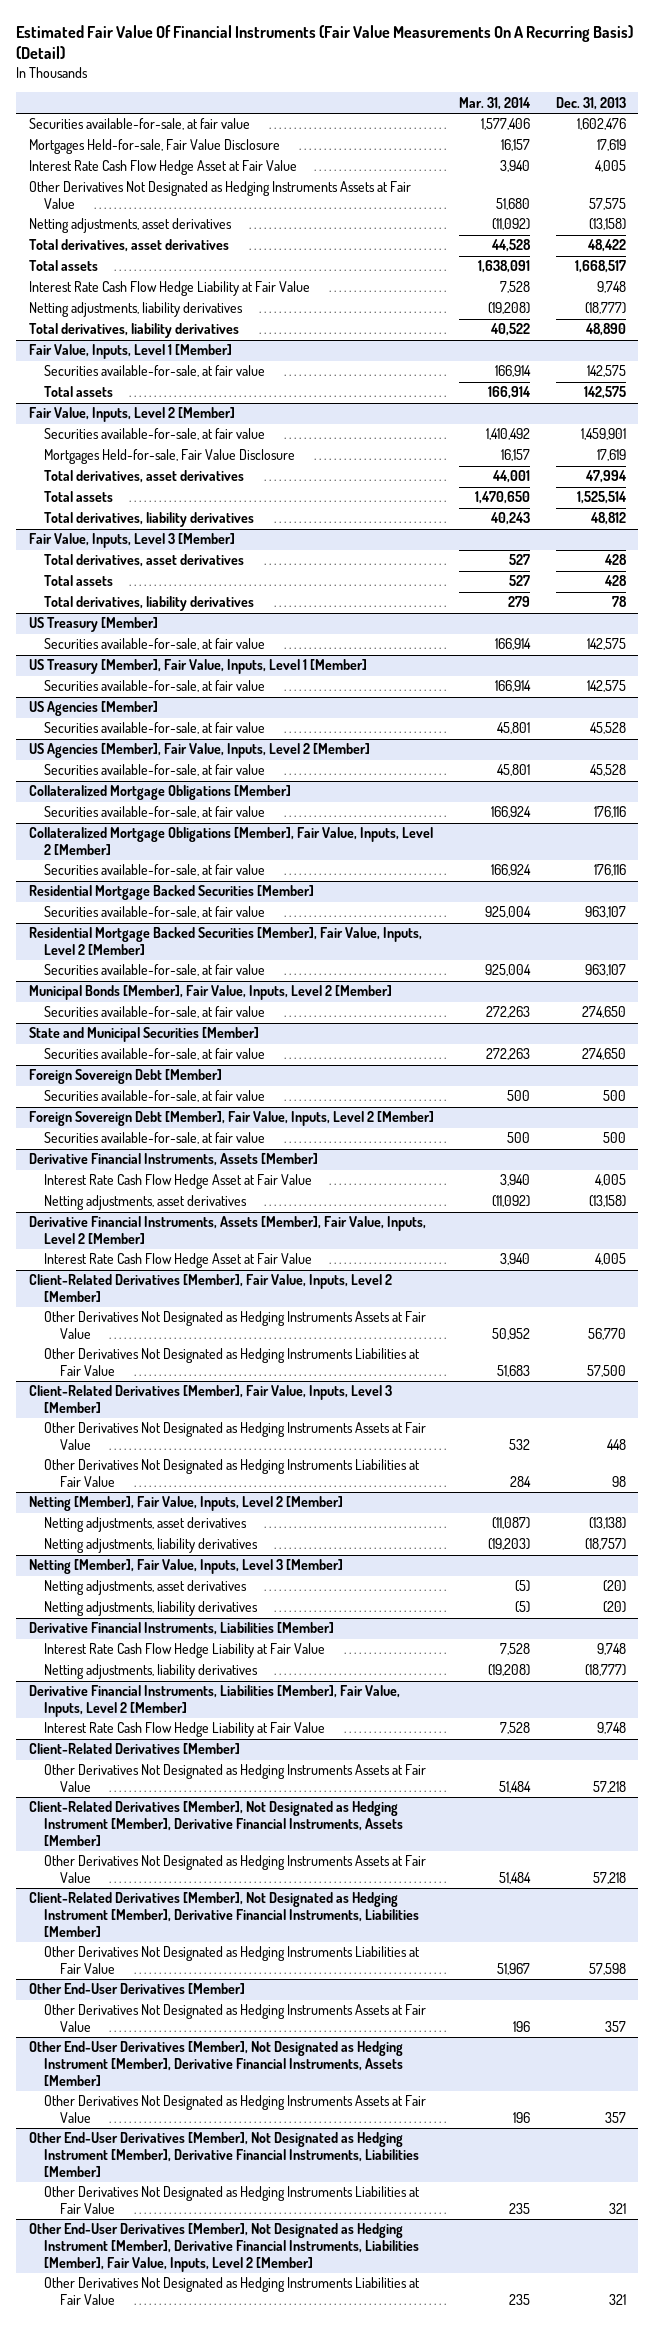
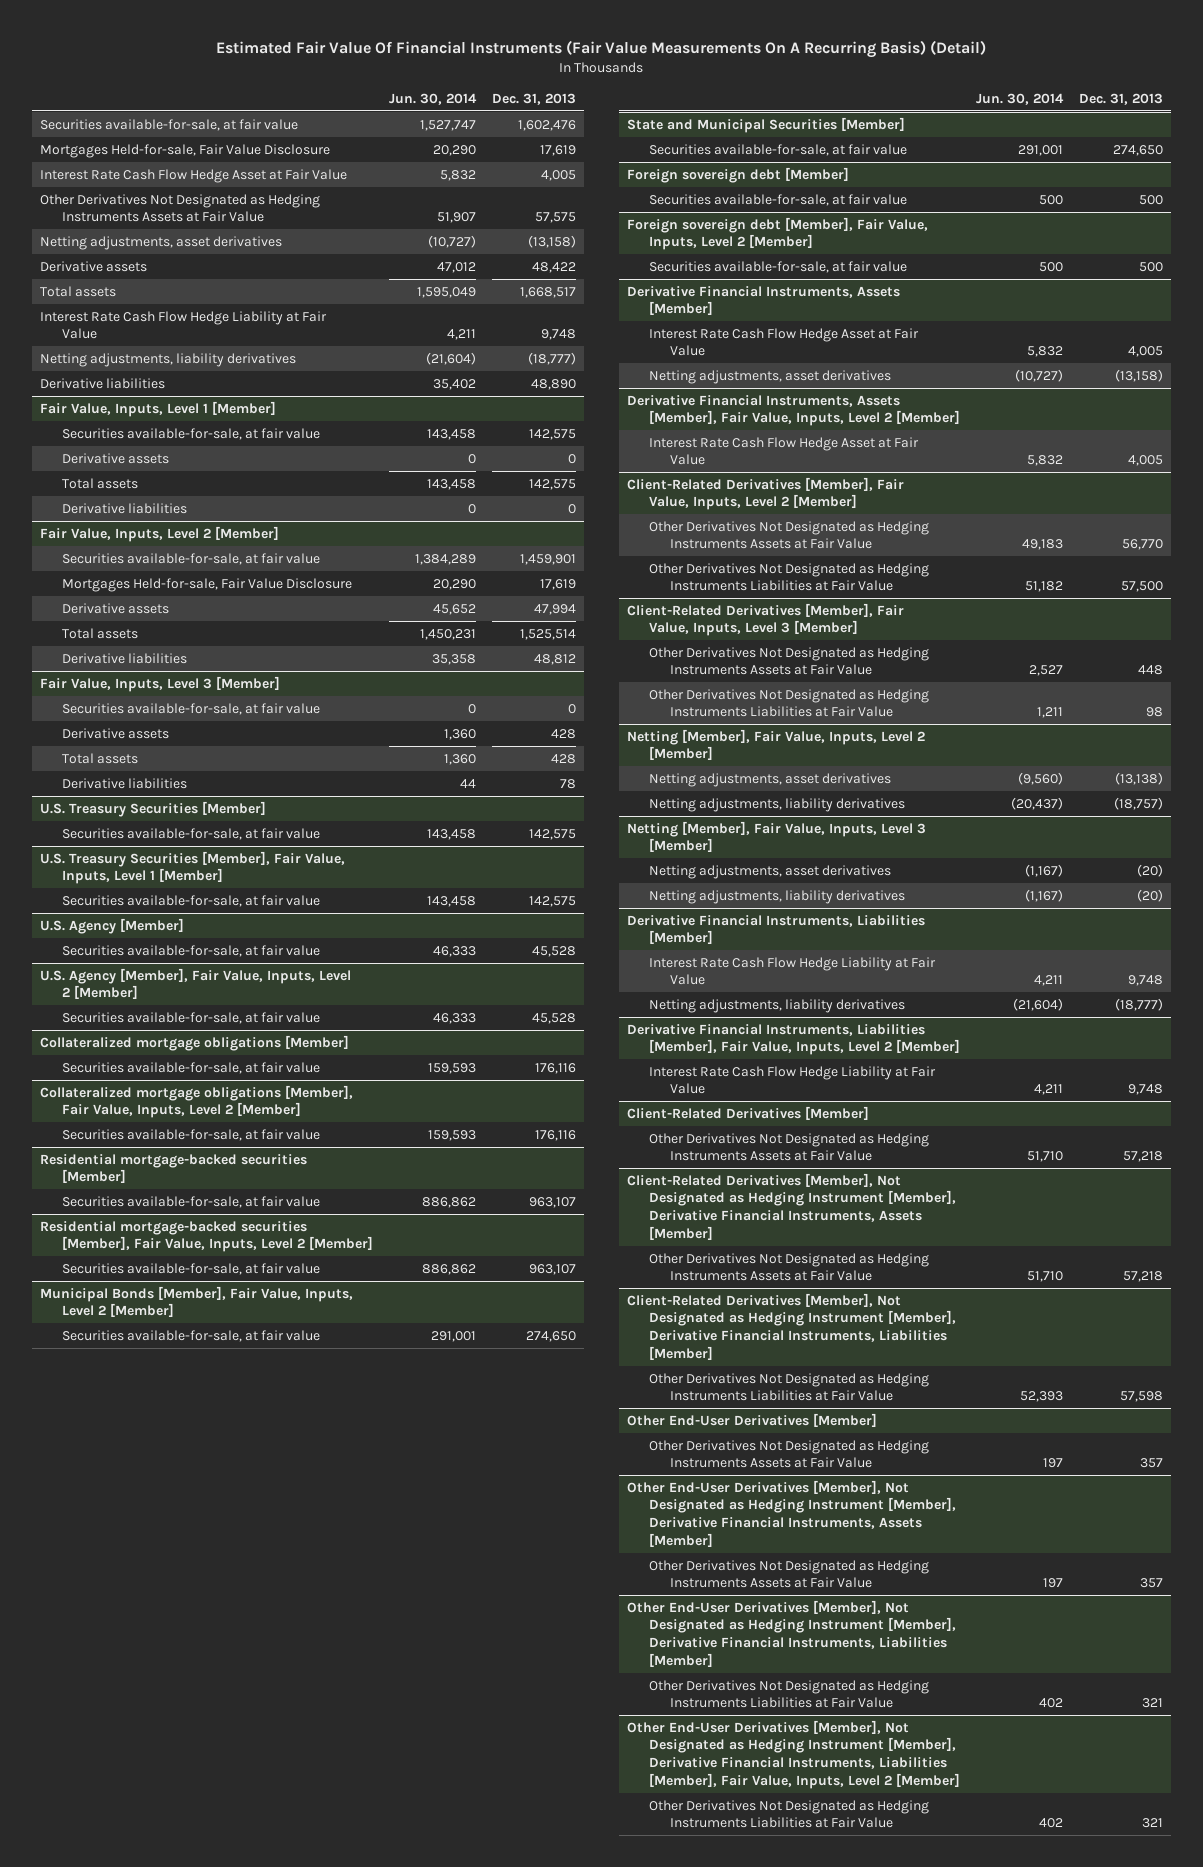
- | Mar. 31, 2014 | Dec. 31, 2013
+ | Jun. 30, 2014 | Dec. 31, 2013
- Total derivatives, asset derivatives | 44,528 | 48,422
+ Derivative assets | 47,012 | 48,422
- Total derivatives, liability derivatives | 40,522 | 48,890
+ Derivative liabilities | 35,402 | 48,890
@ Fair Value, Inputs, Level 1 [Member]
+ Derivative assets | 0 | 0
+ Derivative liabilities | 0 | 0
@ Fair Value, Inputs, Level 2 [Member]
- Total derivatives, asset derivatives | 44,001 | 47,994
+ Derivative assets | 45,652 | 47,994
- Total derivatives, liability derivatives | 40,243 | 48,812
+ Derivative liabilities | 35,358 | 48,812
@ Fair Value, Inputs, Level 3 [Member]
- Total derivatives, asset derivatives | 527 | 428
+ Securities available-for-sale, at fair value | 0 | 0
+ Derivative assets | 1,360 | 428
- Total derivatives, liability derivatives | 279 | 78
- US Treasury [Member]
@ Fair Value, Inputs, Level 3 [Member]
+ Derivative liabilities | 44 | 78
+ U.S. Treasury Securities [Member]
- US Treasury [Member], Fair Value, Inputs, Level 1 [Member]
+ U.S. Treasury Securities [Member], Fair Value, Inputs, Level 1 [Member]
- US Agencies [Member]
+ U.S. Agency [Member]
- US Agencies [Member], Fair Value, Inputs, Level 2 [Member]
+ U.S. Agency [Member], Fair Value, Inputs, Level 2 [Member]
- Collateralized Mortgage Obligations [Member]
+ Collateralized mortgage obligations [Member]
- Collateralized Mortgage Obligations [Member], Fair Value, Inputs, Level 2 [Member]
+ Collateralized mortgage obligations [Member], Fair Value, Inputs, Level 2 [Member]
- Residential Mortgage Backed Securities [Member]
+ Residential mortgage-backed securities [Member]
- Residential Mortgage Backed Securities [Member], Fair Value, Inputs, Level 2 [Member]
+ Residential mortgage-backed securities [Member], Fair Value, Inputs, Level 2 [Member]
- Foreign Sovereign Debt [Member]
+ Foreign sovereign debt [Member]
- Foreign Sovereign Debt [Member], Fair Value, Inputs, Level 2 [Member]
+ Foreign sovereign debt [Member], Fair Value, Inputs, Level 2 [Member]

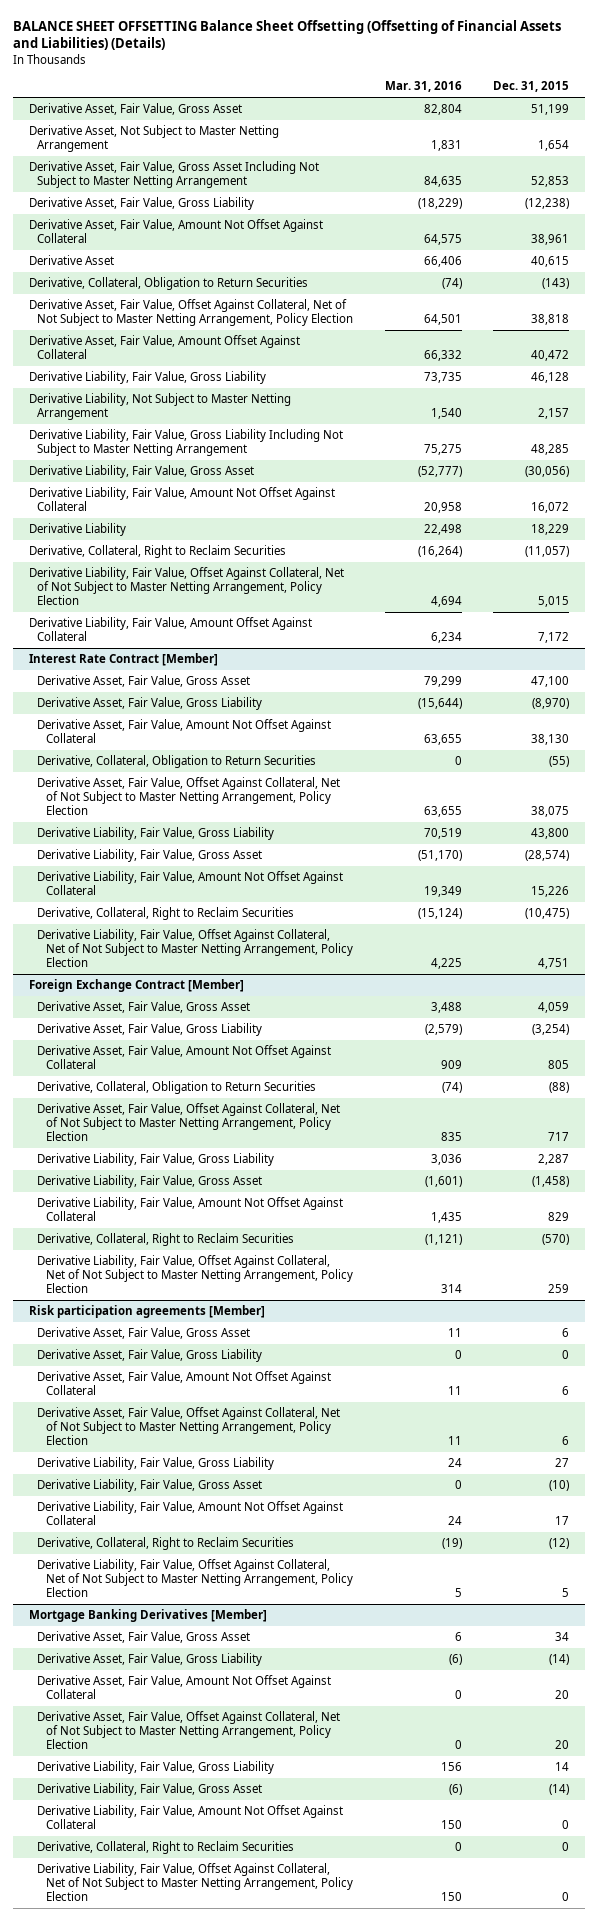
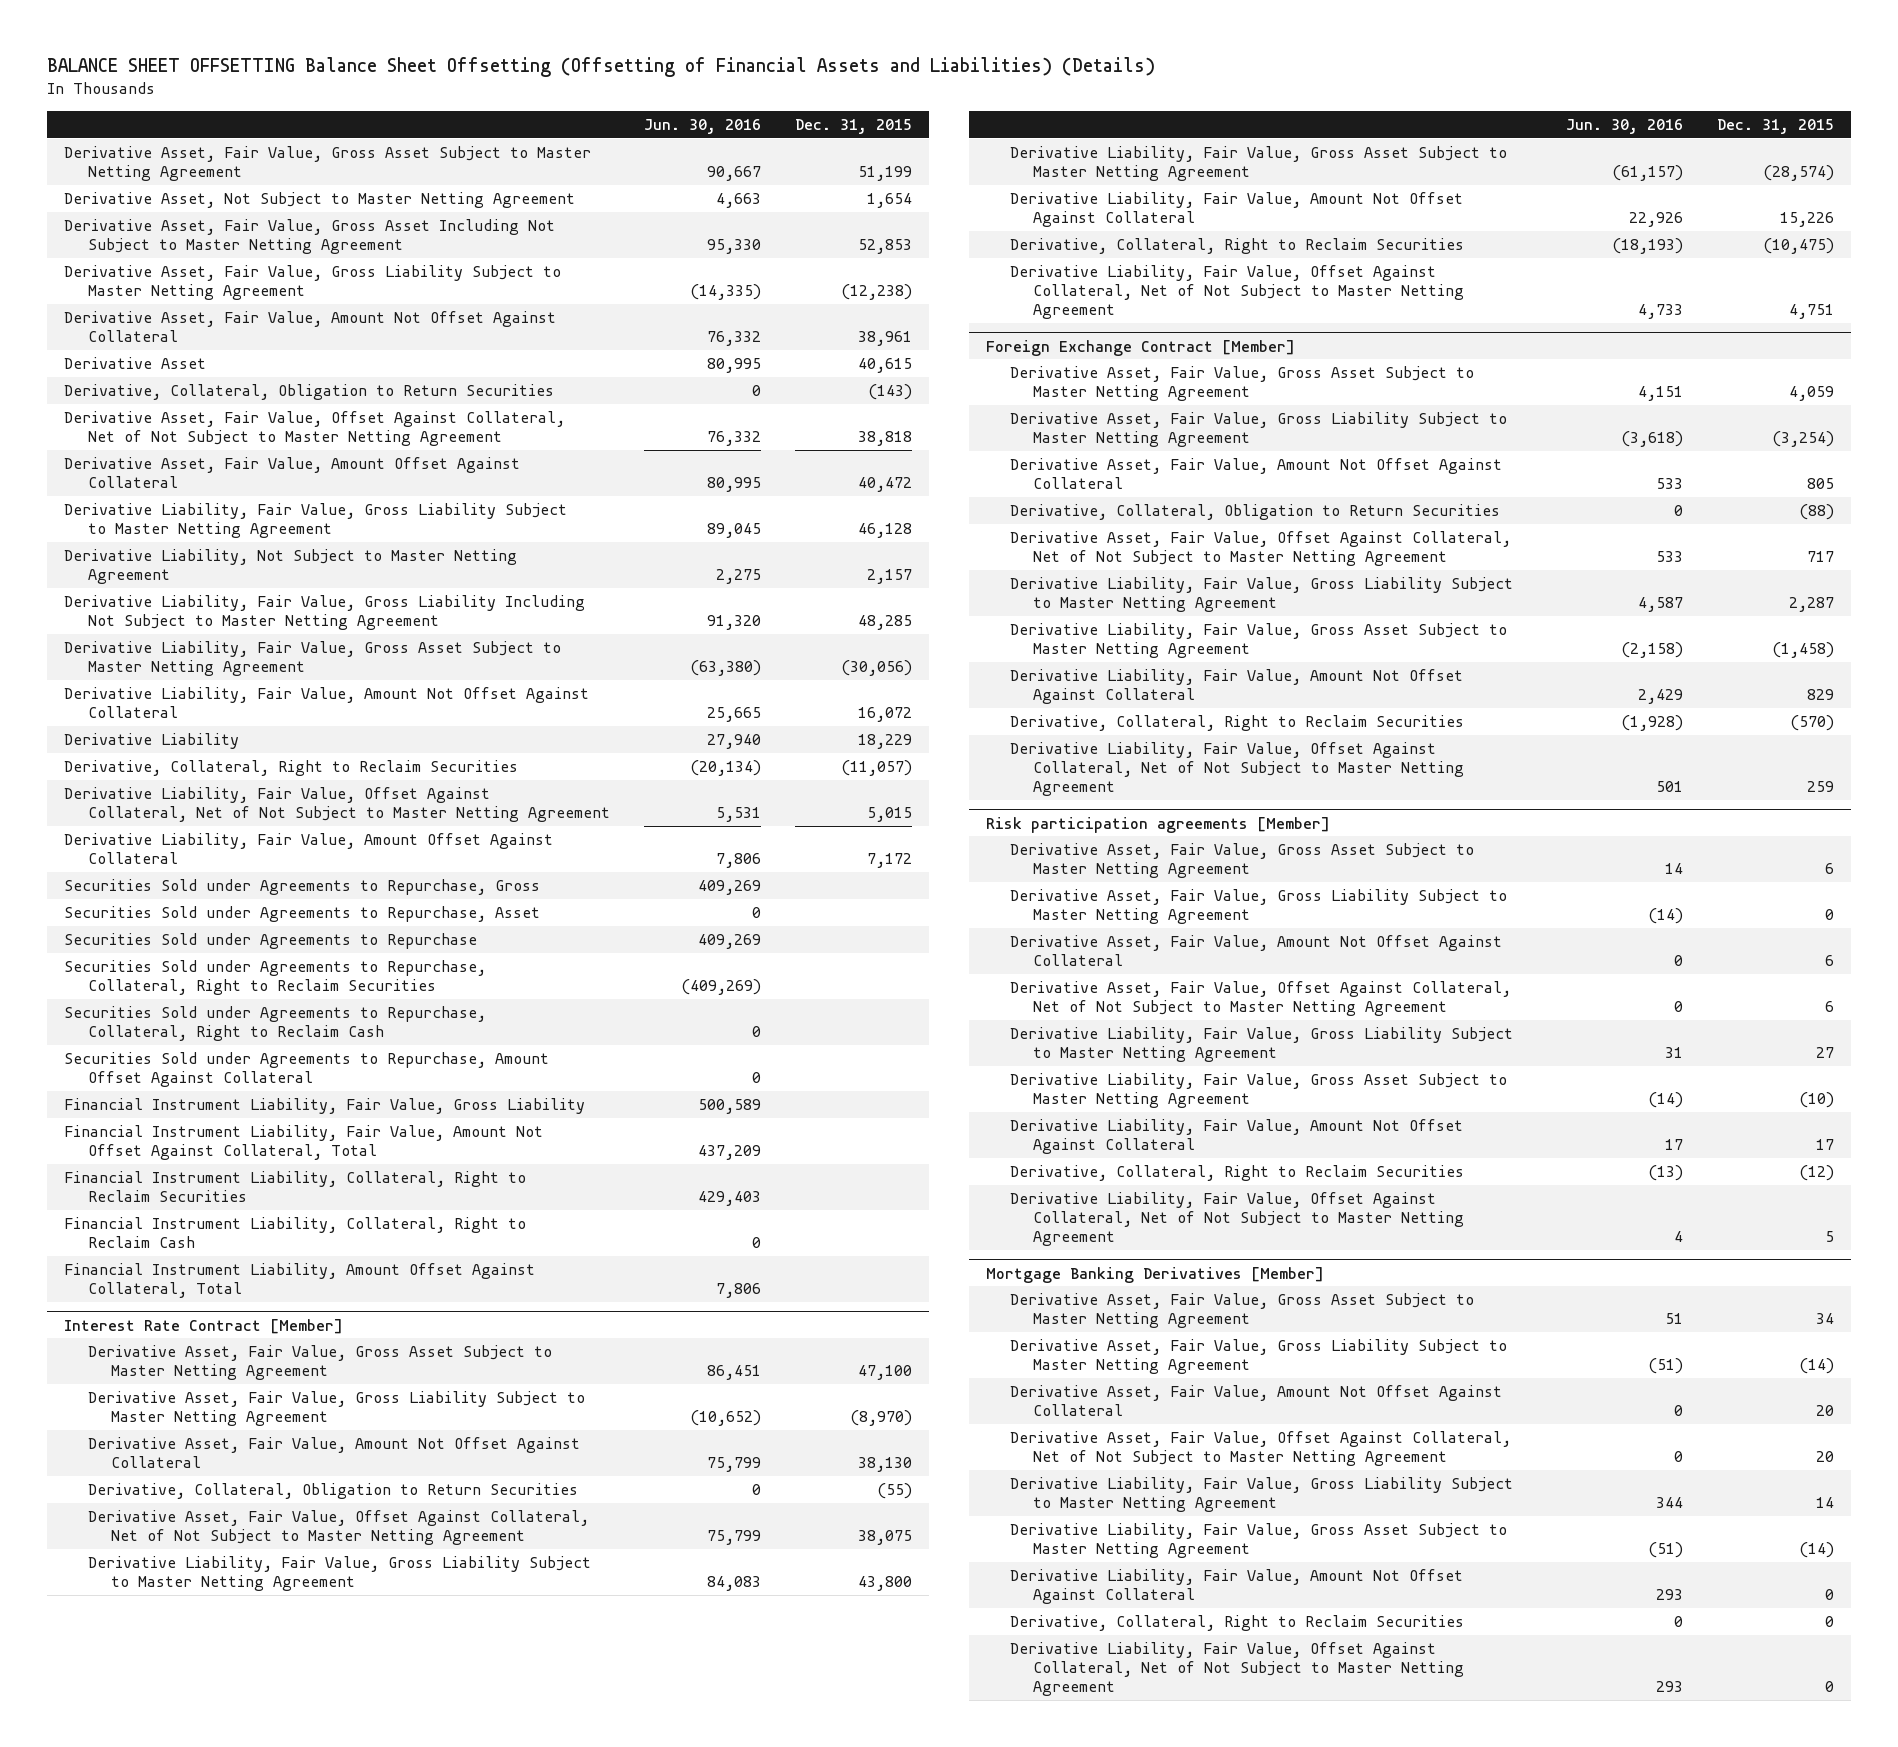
- | Mar. 31, 2016 | Dec. 31, 2015
+ | Jun. 30, 2016 | Dec. 31, 2015
- Derivative Asset, Fair Value, Gross Asset | 82,804 | 51,199
- Derivative Asset, Not Subject to Master Netting Arrangement | 1,831 | 1,654
- Derivative Asset, Fair Value, Gross Asset Including Not Subject to Master Netting Arrangement | 84,635 | 52,853
- Derivative Asset, Fair Value, Gross Liability | (18,229) | (12,238)
+ Derivative Asset, Fair Value, Gross Asset Subject to Master Netting Agreement | 90,667 | 51,199
+ Derivative Asset, Not Subject to Master Netting Agreement | 4,663 | 1,654
+ Derivative Asset, Fair Value, Gross Asset Including Not Subject to Master Netting Agreement | 95,330 | 52,853
+ Derivative Asset, Fair Value, Gross Liability Subject to Master Netting Agreement | (14,335) | (12,238)
- Derivative Asset, Fair Value, Offset Against Collateral, Net of Not Subject to Master Netting Arrangement, Policy Election | 64,501 | 38,818
+ Derivative Asset, Fair Value, Offset Against Collateral, Net of Not Subject to Master Netting Agreement | 76,332 | 38,818
- Derivative Liability, Fair Value, Gross Liability | 73,735 | 46,128
- Derivative Liability, Not Subject to Master Netting Arrangement | 1,540 | 2,157
- Derivative Liability, Fair Value, Gross Liability Including Not Subject to Master Netting Arrangement | 75,275 | 48,285
- Derivative Liability, Fair Value, Gross Asset | (52,777) | (30,056)
+ Derivative Liability, Fair Value, Gross Liability Subject to Master Netting Agreement | 89,045 | 46,128
+ Derivative Liability, Not Subject to Master Netting Agreement | 2,275 | 2,157
+ Derivative Liability, Fair Value, Gross Liability Including Not Subject to Master Netting Agreement | 91,320 | 48,285
+ Derivative Liability, Fair Value, Gross Asset Subject to Master Netting Agreement | (63,380) | (30,056)
- Derivative Liability, Fair Value, Offset Against Collateral, Net of Not Subject to Master Netting Arrangement, Policy Election | 4,694 | 5,015
+ Derivative Liability, Fair Value, Offset Against Collateral, Net of Not Subject to Master Netting Agreement | 5,531 | 5,015
+ Securities Sold under Agreements to Repurchase, Gross | 409,269 |
+ Securities Sold under Agreements to Repurchase, Asset | 0 |
+ Securities Sold under Agreements to Repurchase | 409,269 |
+ Securities Sold under Agreements to Repurchase, Collateral, Right to Reclaim Securities | (409,269) |
+ Securities Sold under Agreements to Repurchase, Collateral, Right to Reclaim Cash | 0 |
+ Securities Sold under Agreements to Repurchase, Amount Offset Against Collateral | 0 |
+ Financial Instrument Liability, Fair Value, Gross Liability | 500,589 |
+ Financial Instrument Liability, Fair Value, Amount Not Offset Against Collateral, Total | 437,209 |
+ Financial Instrument Liability, Collateral, Right to Reclaim Securities | 429,403 |
+ Financial Instrument Liability, Collateral, Right to Reclaim Cash | 0 |
+ Financial Instrument Liability, Amount Offset Against Collateral, Total | 7,806 |
@ Interest Rate Contract [Member]
- Derivative Asset, Fair Value, Gross Asset | 79,299 | 47,100
- Derivative Asset, Fair Value, Gross Liability | (15,644) | (8,970)
+ Derivative Asset, Fair Value, Gross Asset Subject to Master Netting Agreement | 86,451 | 47,100
+ Derivative Asset, Fair Value, Gross Liability Subject to Master Netting Agreement | (10,652) | (8,970)
- Derivative Asset, Fair Value, Offset Against Collateral, Net of Not Subject to Master Netting Arrangement, Policy Election | 63,655 | 38,075
- Derivative Liability, Fair Value, Gross Liability | 70,519 | 43,800
- Derivative Liability, Fair Value, Gross Asset | (51,170) | (28,574)
+ Derivative Asset, Fair Value, Offset Against Collateral, Net of Not Subject to Master Netting Agreement | 75,799 | 38,075
+ Derivative Liability, Fair Value, Gross Liability Subject to Master Netting Agreement | 84,083 | 43,800
+ Derivative Liability, Fair Value, Gross Asset Subject to Master Netting Agreement | (61,157) | (28,574)
- Derivative Liability, Fair Value, Offset Against Collateral, Net of Not Subject to Master Netting Arrangement, Policy Election | 4,225 | 4,751
+ Derivative Liability, Fair Value, Offset Against Collateral, Net of Not Subject to Master Netting Agreement | 4,733 | 4,751
@ Foreign Exchange Contract [Member]
- Derivative Asset, Fair Value, Gross Asset | 3,488 | 4,059
- Derivative Asset, Fair Value, Gross Liability | (2,579) | (3,254)
+ Derivative Asset, Fair Value, Gross Asset Subject to Master Netting Agreement | 4,151 | 4,059
+ Derivative Asset, Fair Value, Gross Liability Subject to Master Netting Agreement | (3,618) | (3,254)
- Derivative Asset, Fair Value, Offset Against Collateral, Net of Not Subject to Master Netting Arrangement, Policy Election | 835 | 717
- Derivative Liability, Fair Value, Gross Liability | 3,036 | 2,287
- Derivative Liability, Fair Value, Gross Asset | (1,601) | (1,458)
+ Derivative Asset, Fair Value, Offset Against Collateral, Net of Not Subject to Master Netting Agreement | 533 | 717
+ Derivative Liability, Fair Value, Gross Liability Subject to Master Netting Agreement | 4,587 | 2,287
+ Derivative Liability, Fair Value, Gross Asset Subject to Master Netting Agreement | (2,158) | (1,458)
- Derivative Liability, Fair Value, Offset Against Collateral, Net of Not Subject to Master Netting Arrangement, Policy Election | 314 | 259
+ Derivative Liability, Fair Value, Offset Against Collateral, Net of Not Subject to Master Netting Agreement | 501 | 259
@ Risk participation agreements [Member]
- Derivative Asset, Fair Value, Gross Asset | 11 | 6
- Derivative Asset, Fair Value, Gross Liability | 0 | 0
+ Derivative Asset, Fair Value, Gross Asset Subject to Master Netting Agreement | 14 | 6
+ Derivative Asset, Fair Value, Gross Liability Subject to Master Netting Agreement | (14) | 0
- Derivative Asset, Fair Value, Offset Against Collateral, Net of Not Subject to Master Netting Arrangement, Policy Election | 11 | 6
- Derivative Liability, Fair Value, Gross Liability | 24 | 27
- Derivative Liability, Fair Value, Gross Asset | 0 | (10)
+ Derivative Asset, Fair Value, Offset Against Collateral, Net of Not Subject to Master Netting Agreement | 0 | 6
+ Derivative Liability, Fair Value, Gross Liability Subject to Master Netting Agreement | 31 | 27
+ Derivative Liability, Fair Value, Gross Asset Subject to Master Netting Agreement | (14) | (10)
- Derivative Liability, Fair Value, Offset Against Collateral, Net of Not Subject to Master Netting Arrangement, Policy Election | 5 | 5
+ Derivative Liability, Fair Value, Offset Against Collateral, Net of Not Subject to Master Netting Agreement | 4 | 5
@ Mortgage Banking Derivatives [Member]
- Derivative Asset, Fair Value, Gross Asset | 6 | 34
- Derivative Asset, Fair Value, Gross Liability | (6) | (14)
+ Derivative Asset, Fair Value, Gross Asset Subject to Master Netting Agreement | 51 | 34
+ Derivative Asset, Fair Value, Gross Liability Subject to Master Netting Agreement | (51) | (14)
- Derivative Asset, Fair Value, Offset Against Collateral, Net of Not Subject to Master Netting Arrangement, Policy Election | 0 | 20
- Derivative Liability, Fair Value, Gross Liability | 156 | 14
- Derivative Liability, Fair Value, Gross Asset | (6) | (14)
+ Derivative Asset, Fair Value, Offset Against Collateral, Net of Not Subject to Master Netting Agreement | 0 | 20
+ Derivative Liability, Fair Value, Gross Liability Subject to Master Netting Agreement | 344 | 14
+ Derivative Liability, Fair Value, Gross Asset Subject to Master Netting Agreement | (51) | (14)
- Derivative Liability, Fair Value, Offset Against Collateral, Net of Not Subject to Master Netting Arrangement, Policy Election | 150 | 0
+ Derivative Liability, Fair Value, Offset Against Collateral, Net of Not Subject to Master Netting Agreement | 293 | 0

